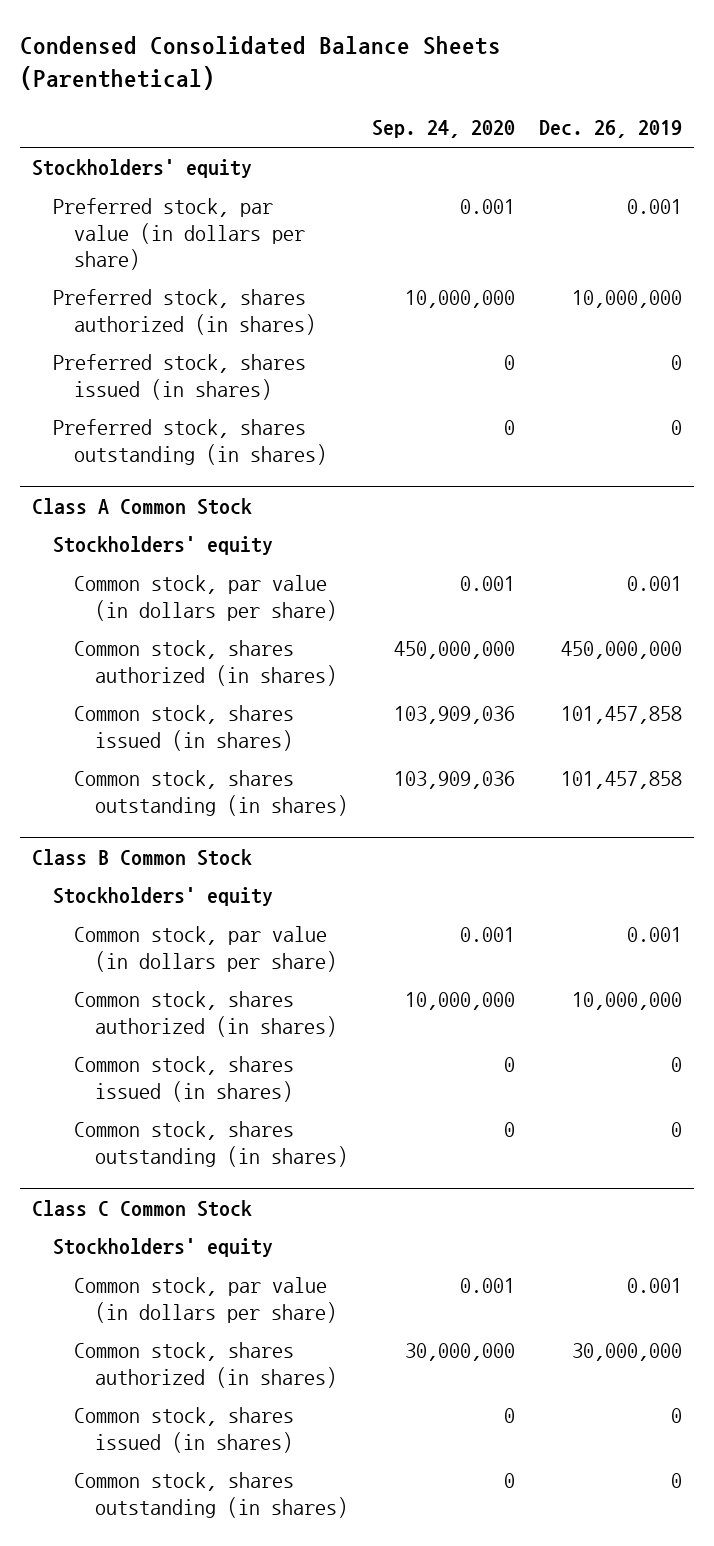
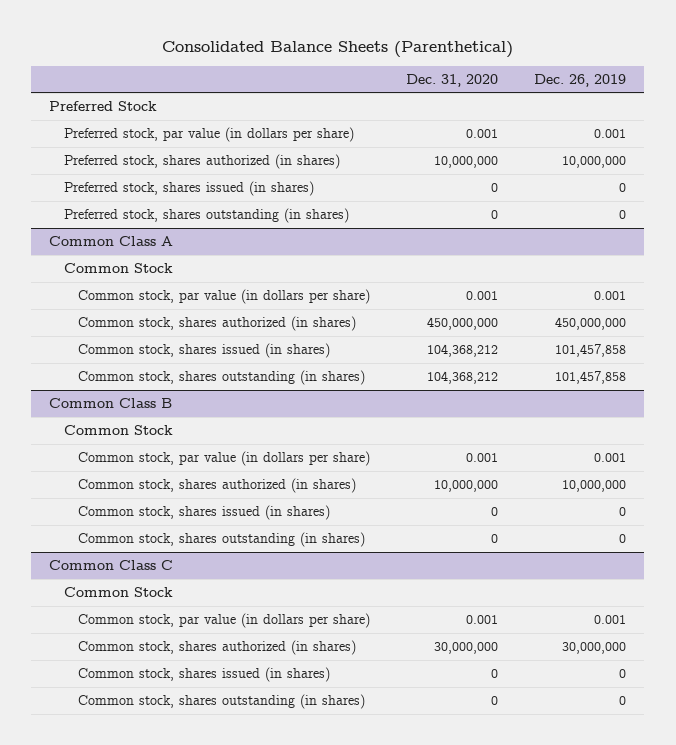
- Condensed Consolidated Balance Sheets (Parenthetical)
+ Consolidated Balance Sheets (Parenthetical)
- | Sep. 24, 2020 | Dec. 26, 2019
+ | Dec. 31, 2020 | Dec. 26, 2019
- Stockholders' equity
+ Preferred Stock
- Class A Common Stock
- Stockholders' equity
+ Common Class A
+ Common Stock
- Class B Common Stock
- Stockholders' equity
+ Common Class B
+ Common Stock
- Class C Common Stock
- Stockholders' equity
+ Common Class C
+ Common Stock

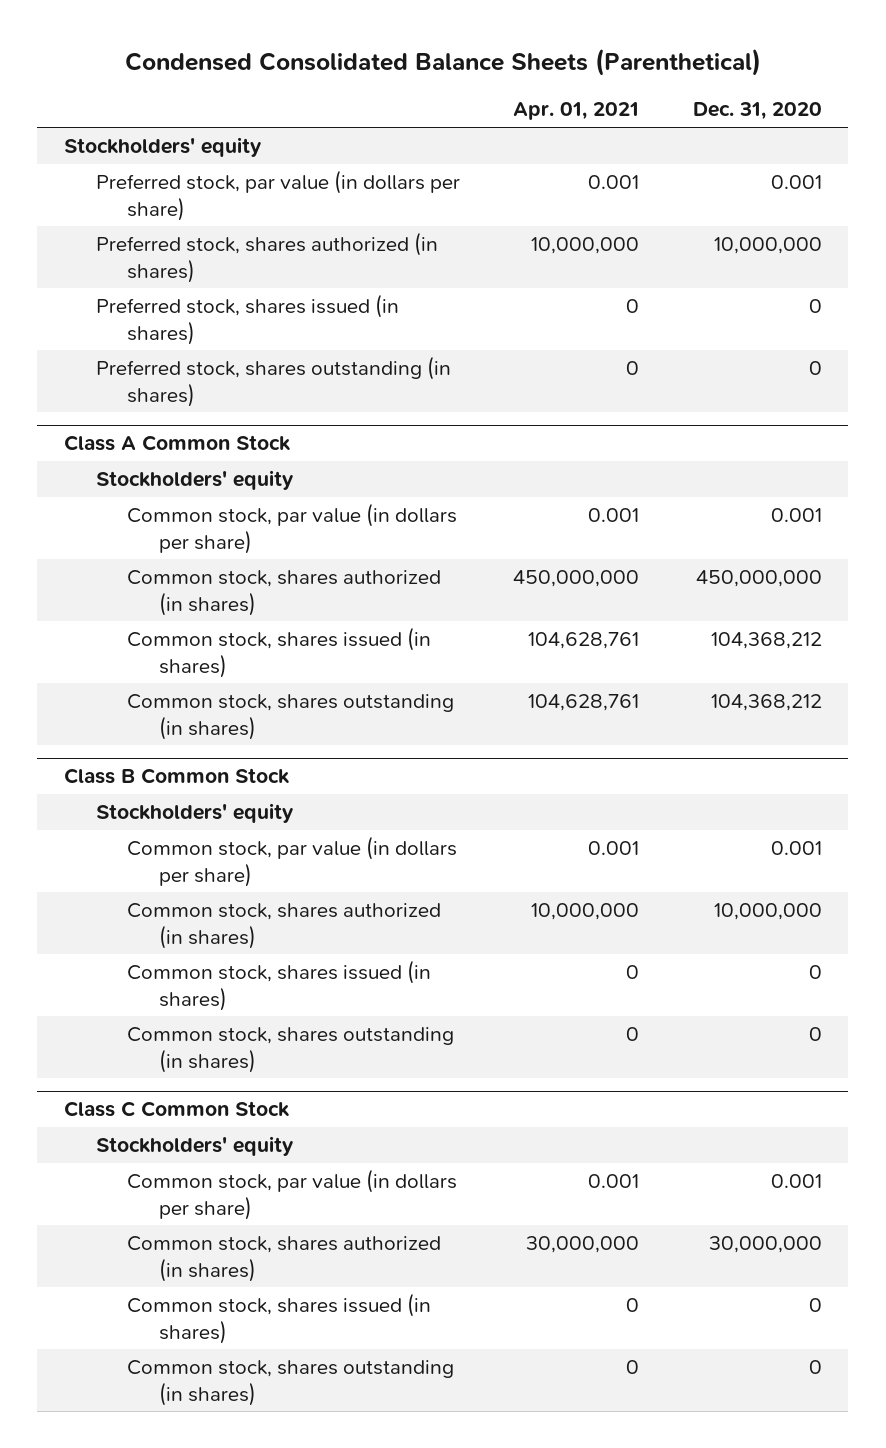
- Consolidated Balance Sheets (Parenthetical)
+ Condensed Consolidated Balance Sheets (Parenthetical)
- | Dec. 31, 2020 | Dec. 26, 2019
+ | Apr. 01, 2021 | Dec. 31, 2020
- Preferred Stock
+ Stockholders' equity
- Common Class A
- Common Stock
+ Class A Common Stock
+ Stockholders' equity
- Common Class B
- Common Stock
+ Class B Common Stock
+ Stockholders' equity
- Common Class C
- Common Stock
+ Class C Common Stock
+ Stockholders' equity

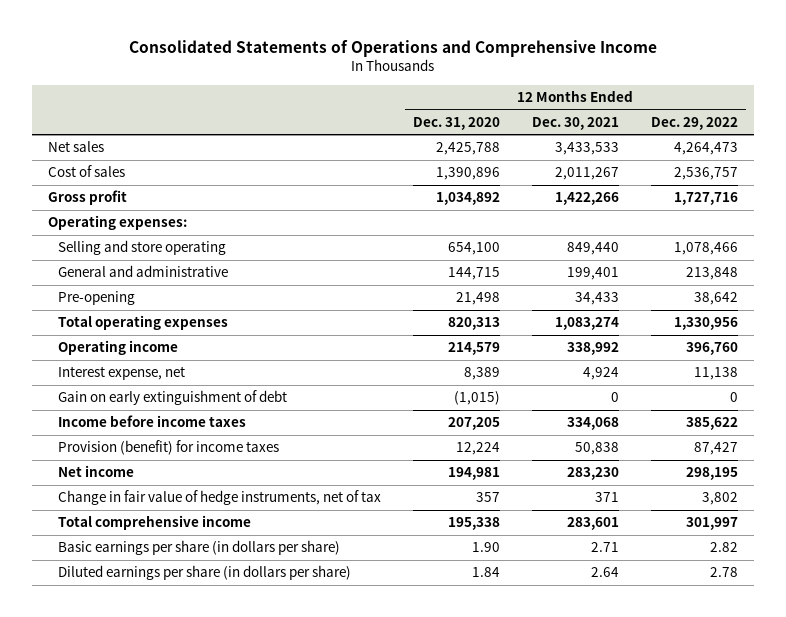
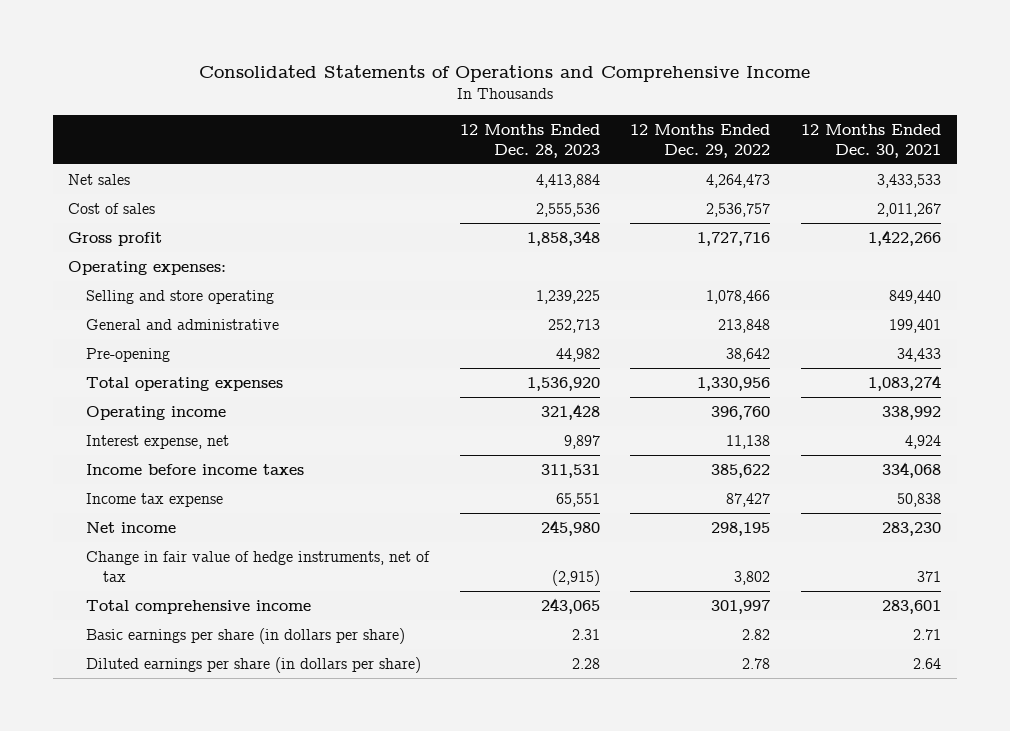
- | 12 Months Ended Dec. 31, 2020 | 12 Months Ended Dec. 30, 2021 | 12 Months Ended Dec. 29, 2022
+ | 12 Months Ended Dec. 28, 2023 | 12 Months Ended Dec. 29, 2022 | 12 Months Ended Dec. 30, 2021
- Gain on early extinguishment of debt | (1,015) | 0 | 0
- Provision (benefit) for income taxes | 12,224 | 50,838 | 87,427
+ Income tax expense | 65,551 | 87,427 | 50,838

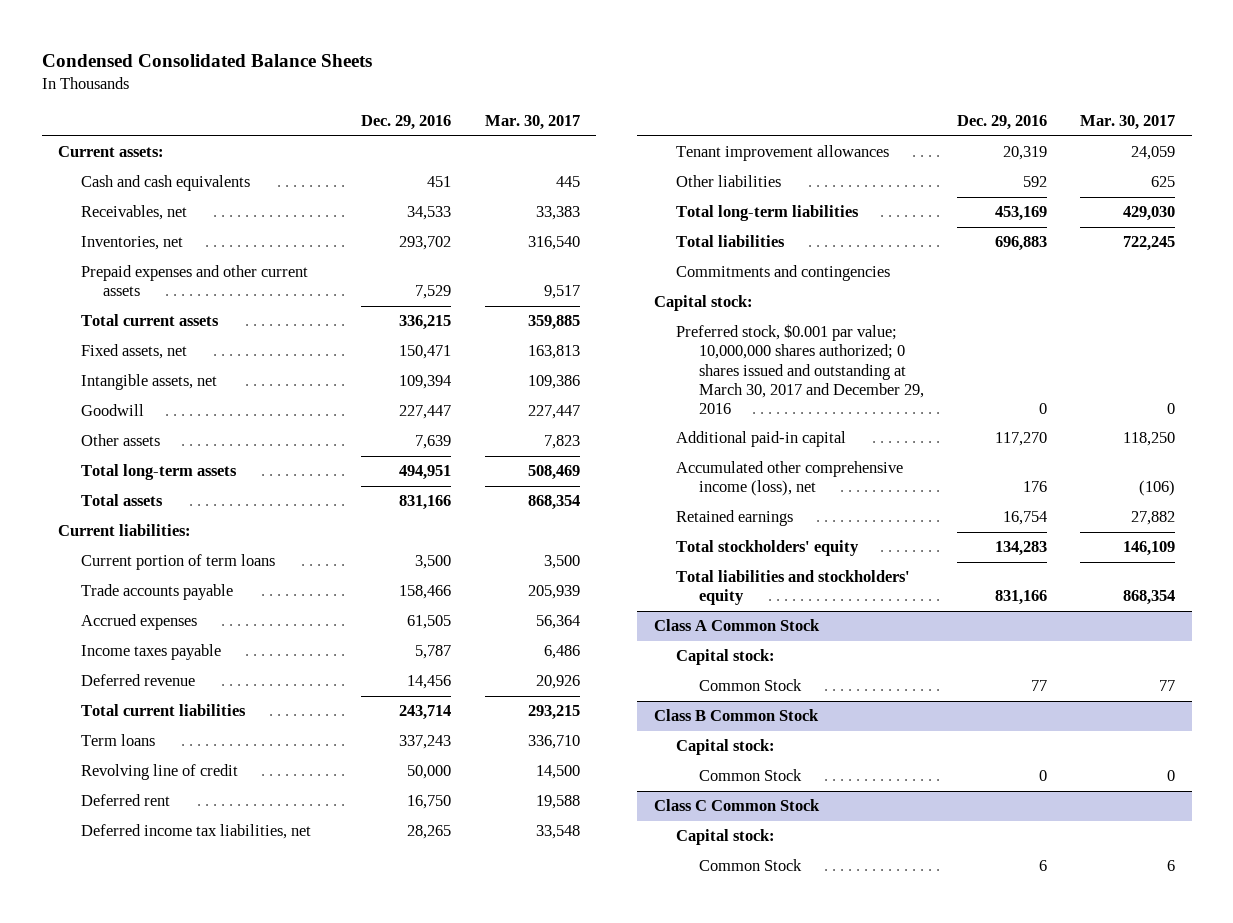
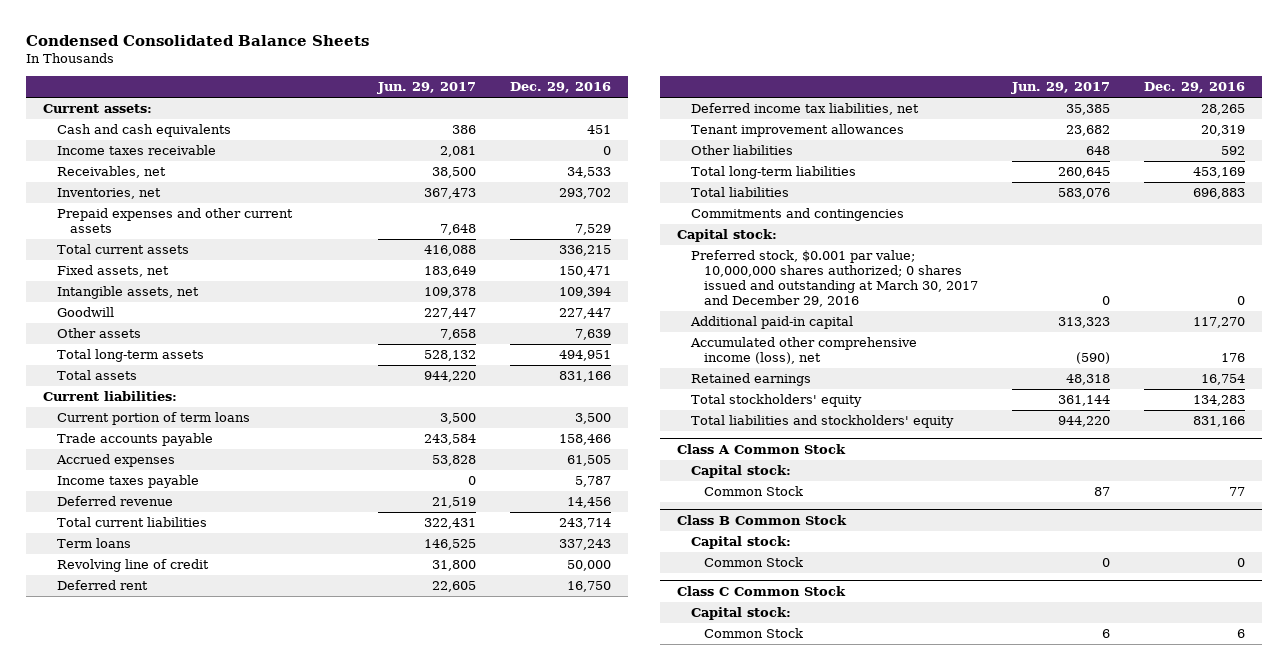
- | Dec. 29, 2016 | Mar. 30, 2017
+ | Jun. 29, 2017 | Dec. 29, 2016
+ Income taxes receivable | 2,081 | 0

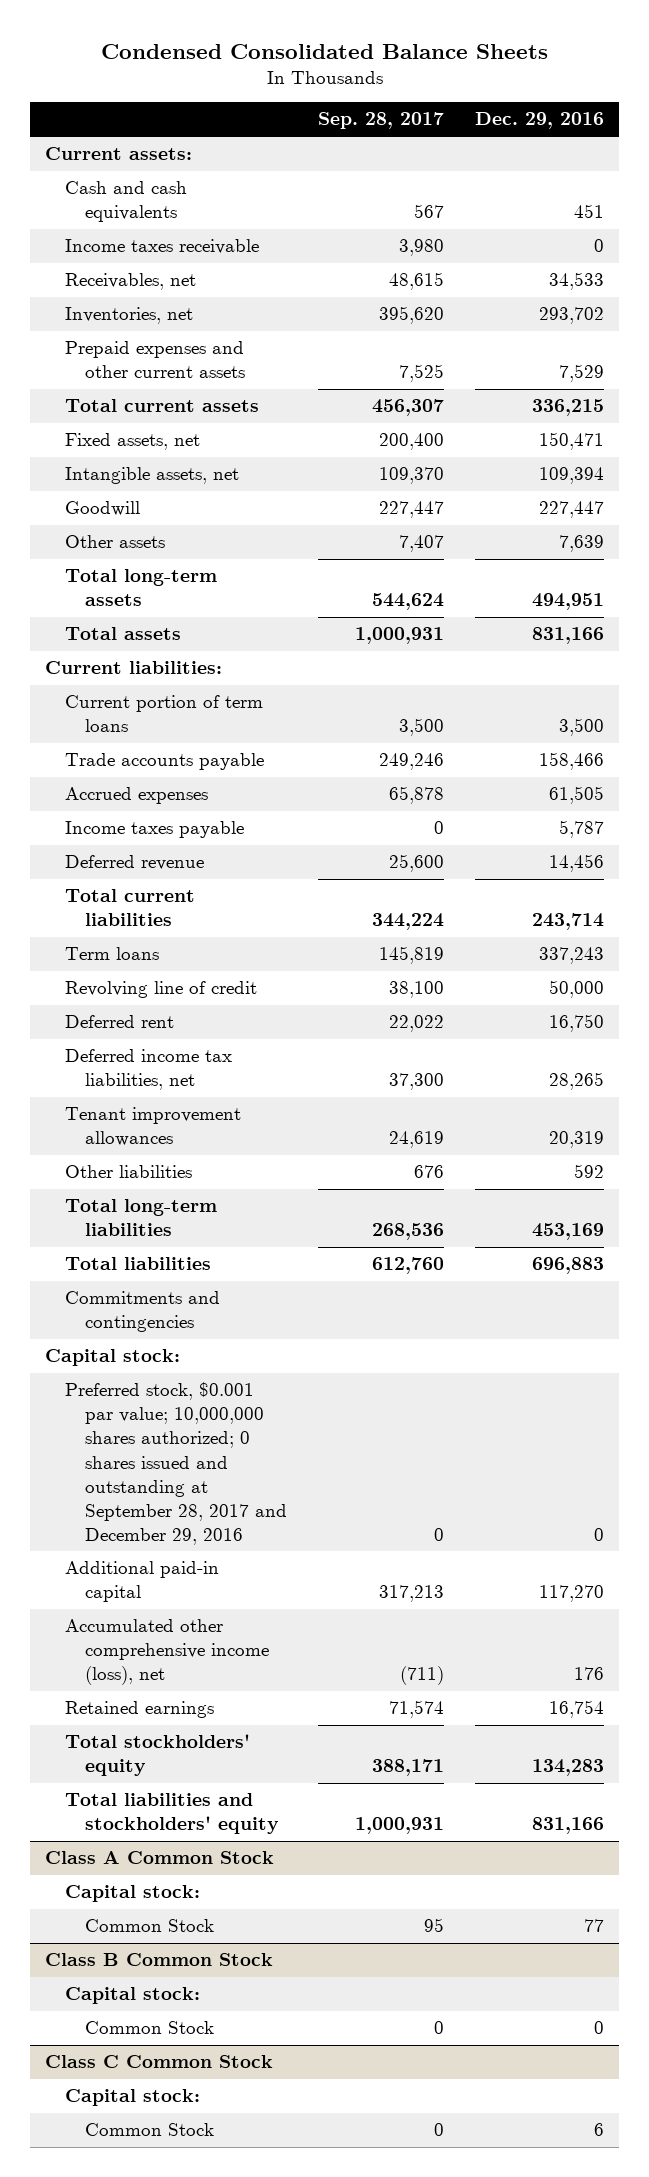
- | Jun. 29, 2017 | Dec. 29, 2016
+ | Sep. 28, 2017 | Dec. 29, 2016
- Preferred stock, $0.001 par value; 10,000,000 shares authorized; 0 shares issued and outstanding at March 30, 2017 and December 29, 2016 | 0 | 0
+ Preferred stock, $0.001 par value; 10,000,000 shares authorized; 0 shares issued and outstanding at September 28, 2017 and December 29, 2016 | 0 | 0

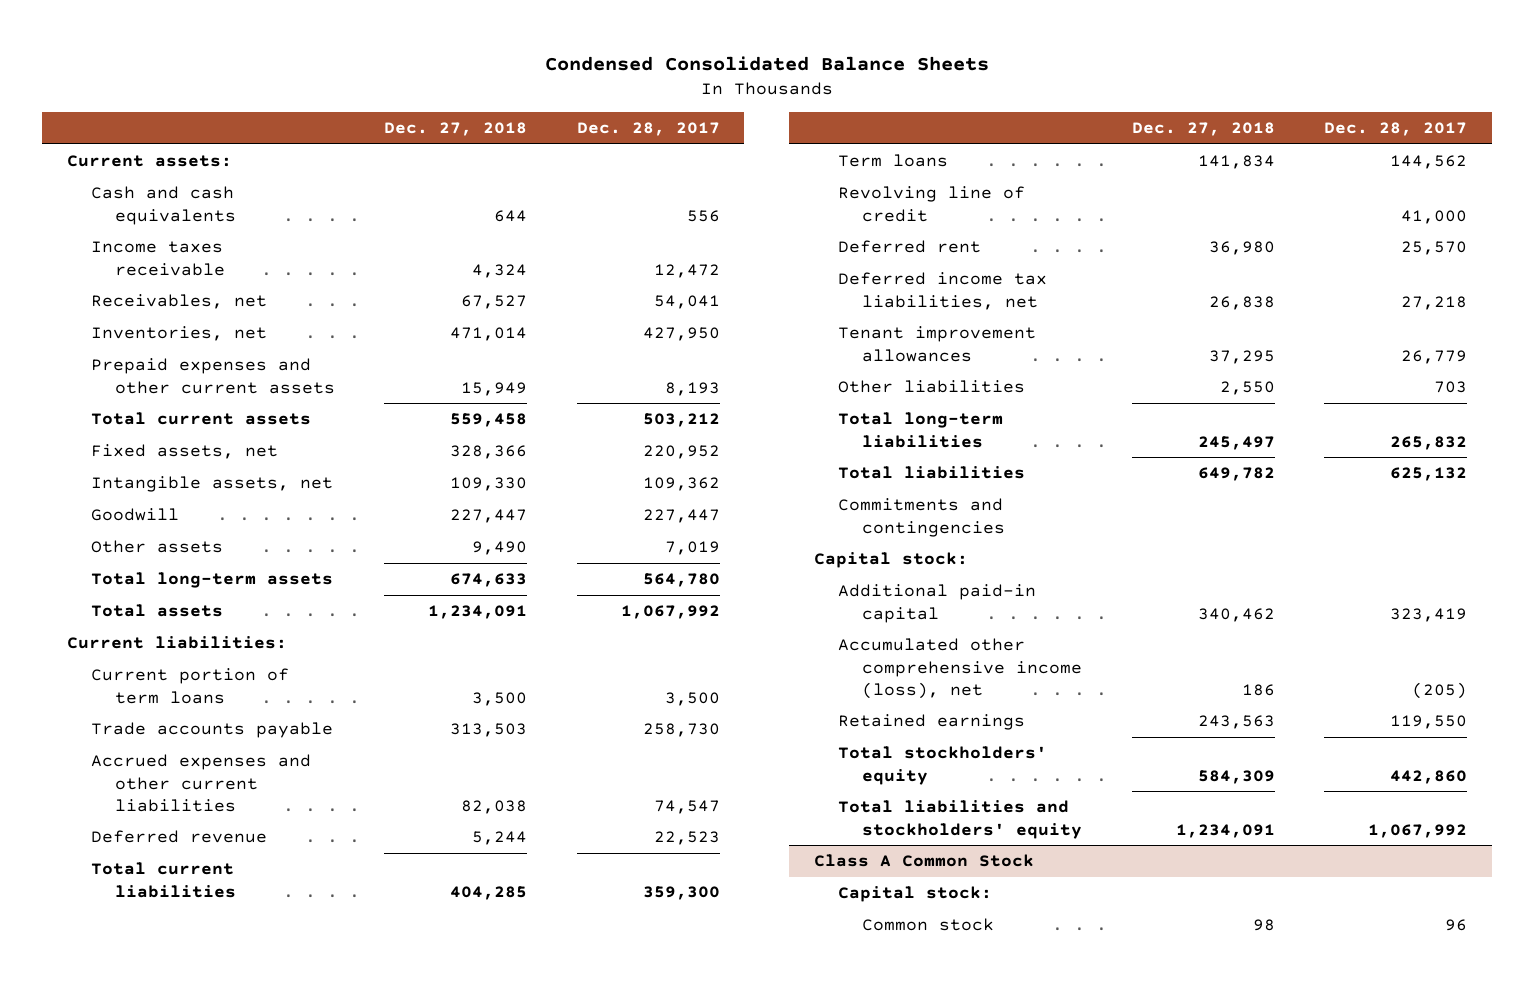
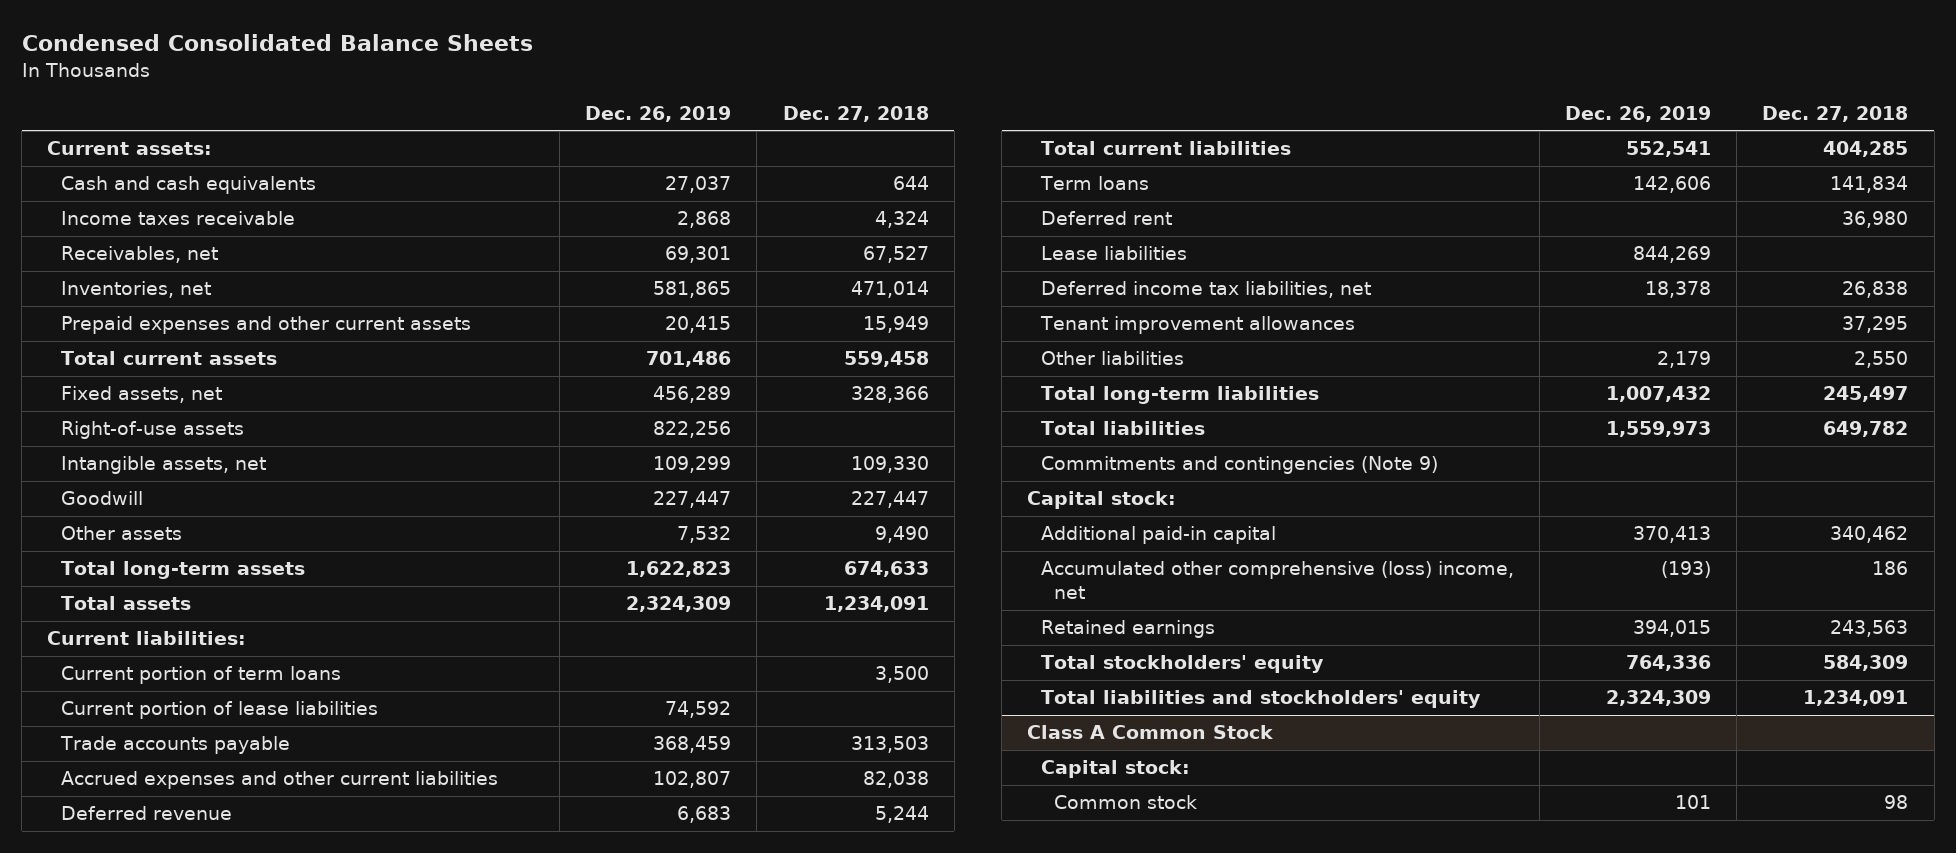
- | Dec. 27, 2018 | Dec. 28, 2017
+ | Dec. 26, 2019 | Dec. 27, 2018
+ Right-of-use assets | 822,256 |
+ Current portion of lease liabilities | 74,592 |
- Revolving line of credit | | 41,000
+ Lease liabilities | 844,269 |
- Commitments and contingencies
+ Commitments and contingencies (Note 9)
- Accumulated other comprehensive income (loss), net | 186 | (205)
+ Accumulated other comprehensive (loss) income, net | (193) | 186

